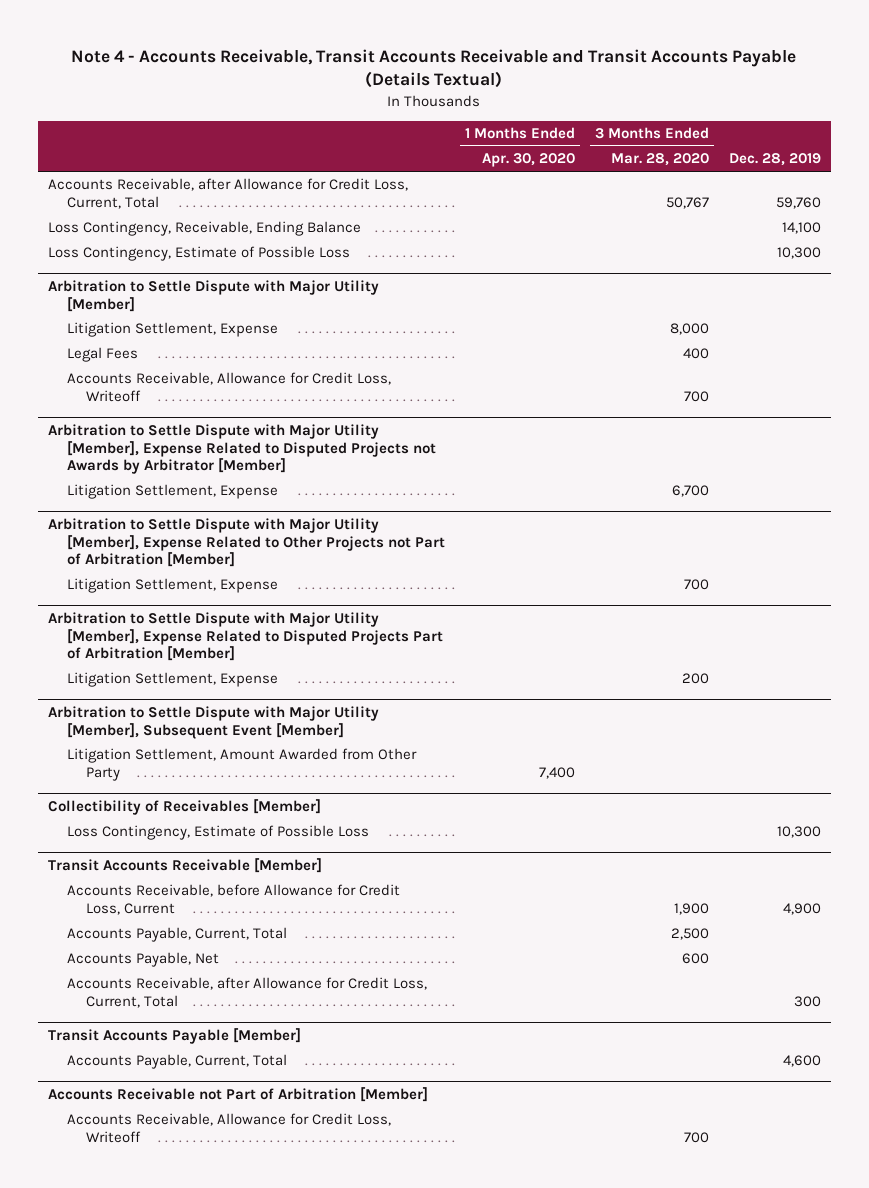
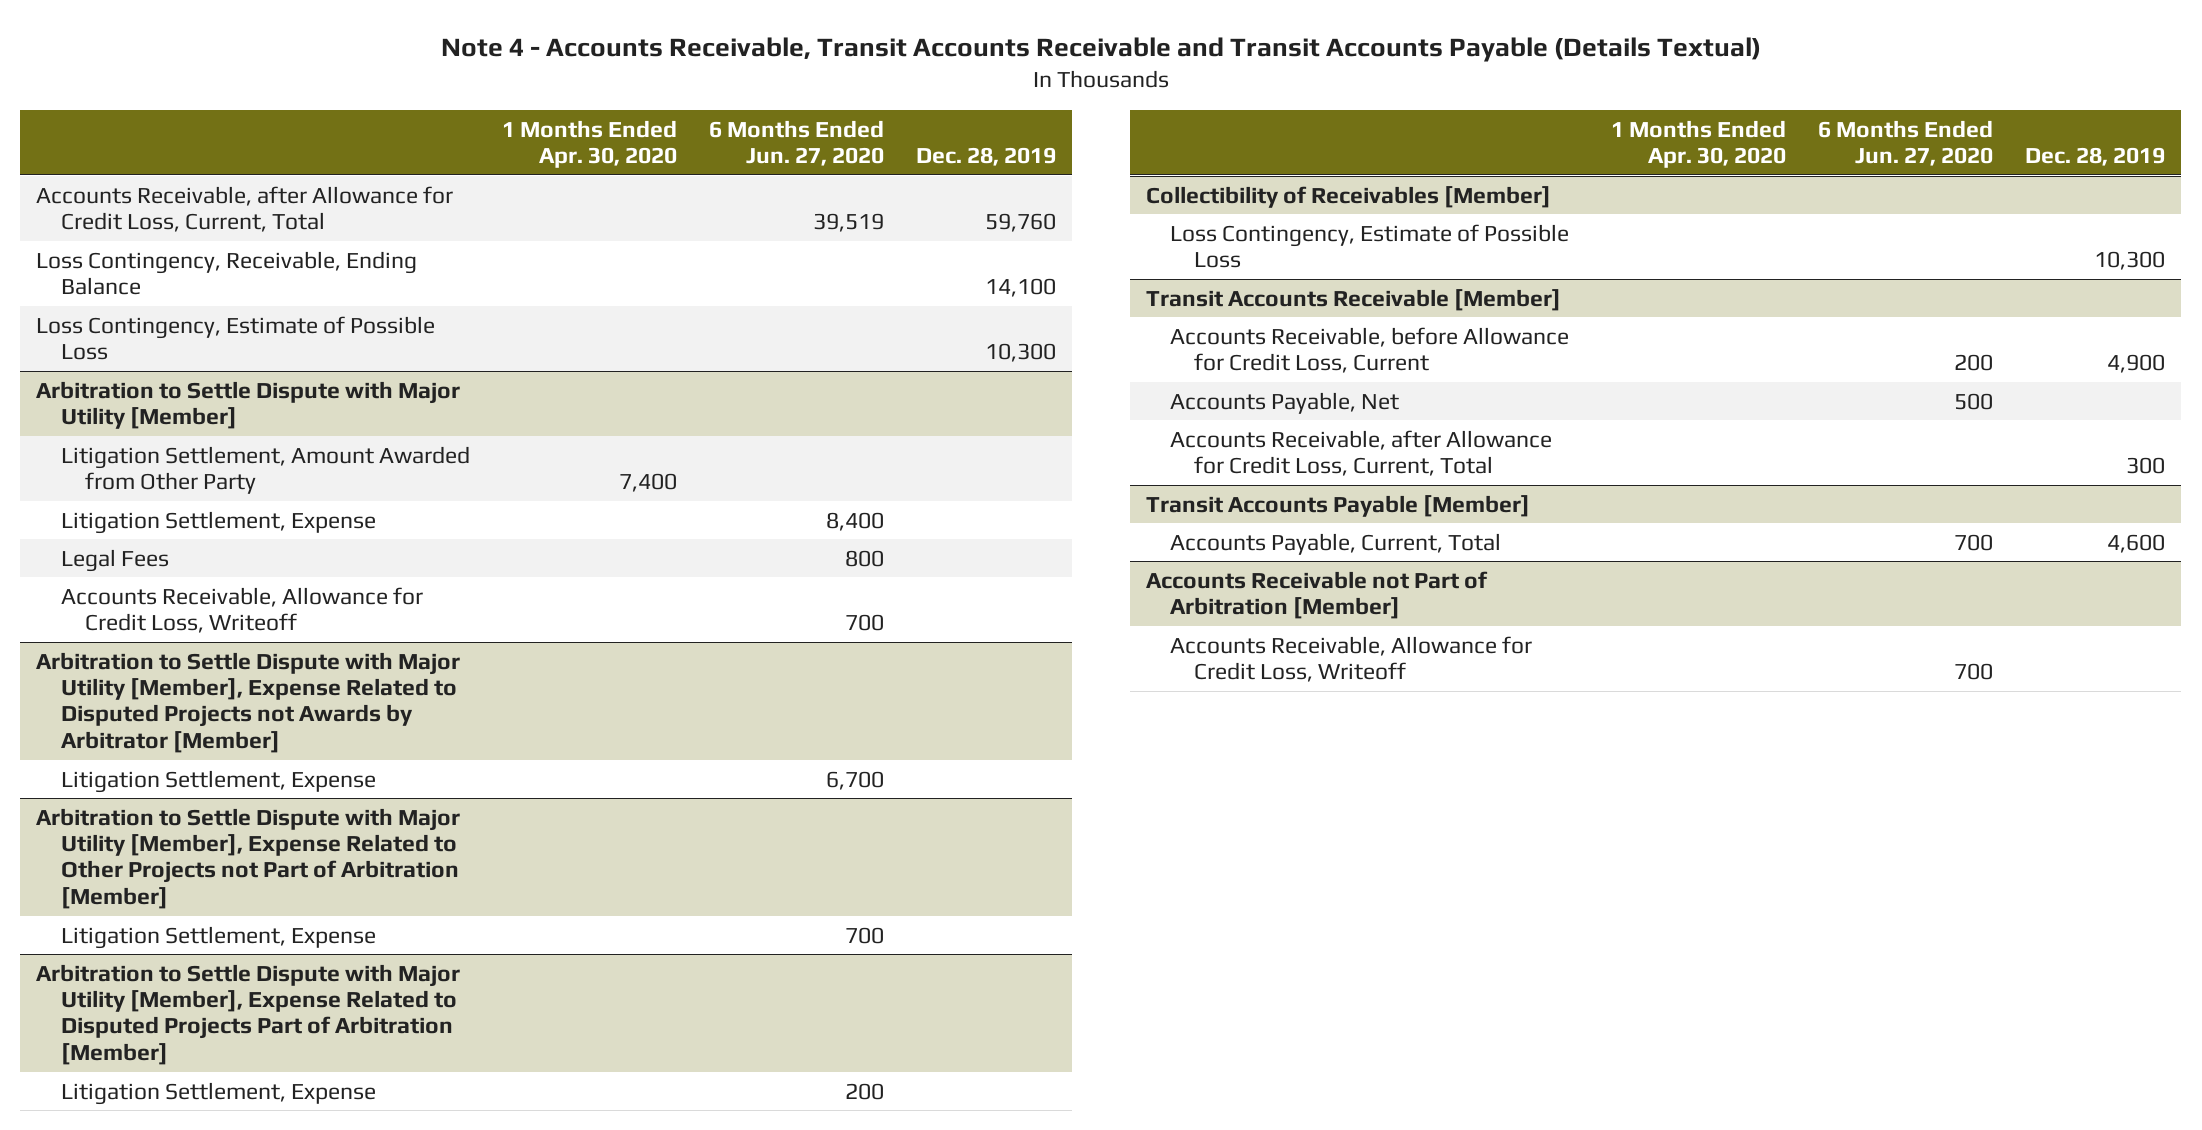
- | 1 Months Ended Apr. 30, 2020 | 3 Months Ended Mar. 28, 2020 | Dec. 28, 2019
+ | 1 Months Ended Apr. 30, 2020 | 6 Months Ended Jun. 27, 2020 | Dec. 28, 2019
@ Arbitration to Settle Dispute with Major Utility [Member]
+ Litigation Settlement, Amount Awarded from Other Party | 7,400 | |
- Arbitration to Settle Dispute with Major Utility [Member], Subsequent Event [Member]
- Litigation Settlement, Amount Awarded from Other Party | 7,400 | |
@ Transit Accounts Receivable [Member]
- Accounts Payable, Current, Total | | 2,500 |

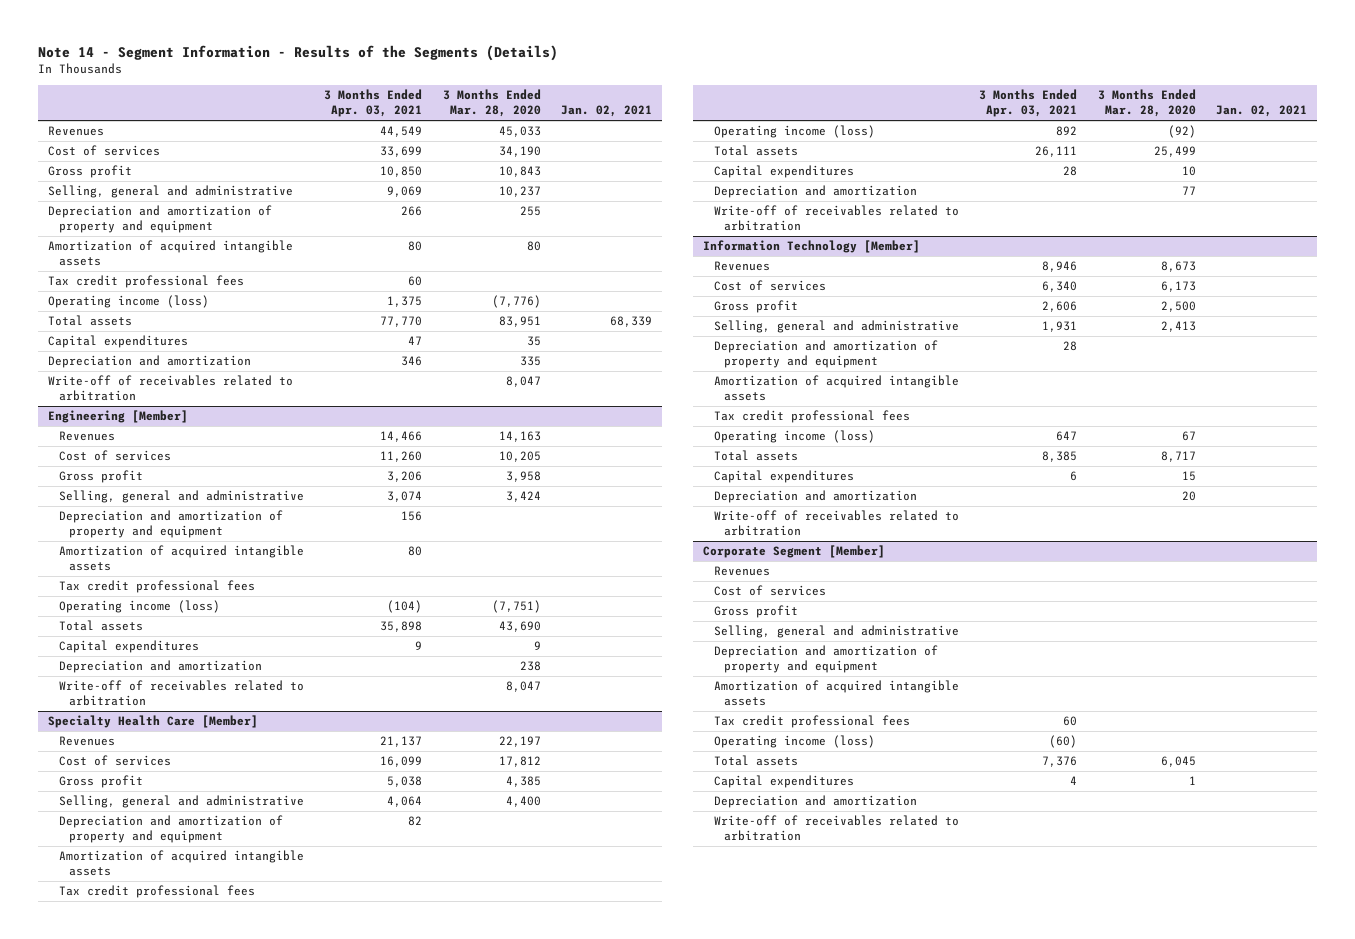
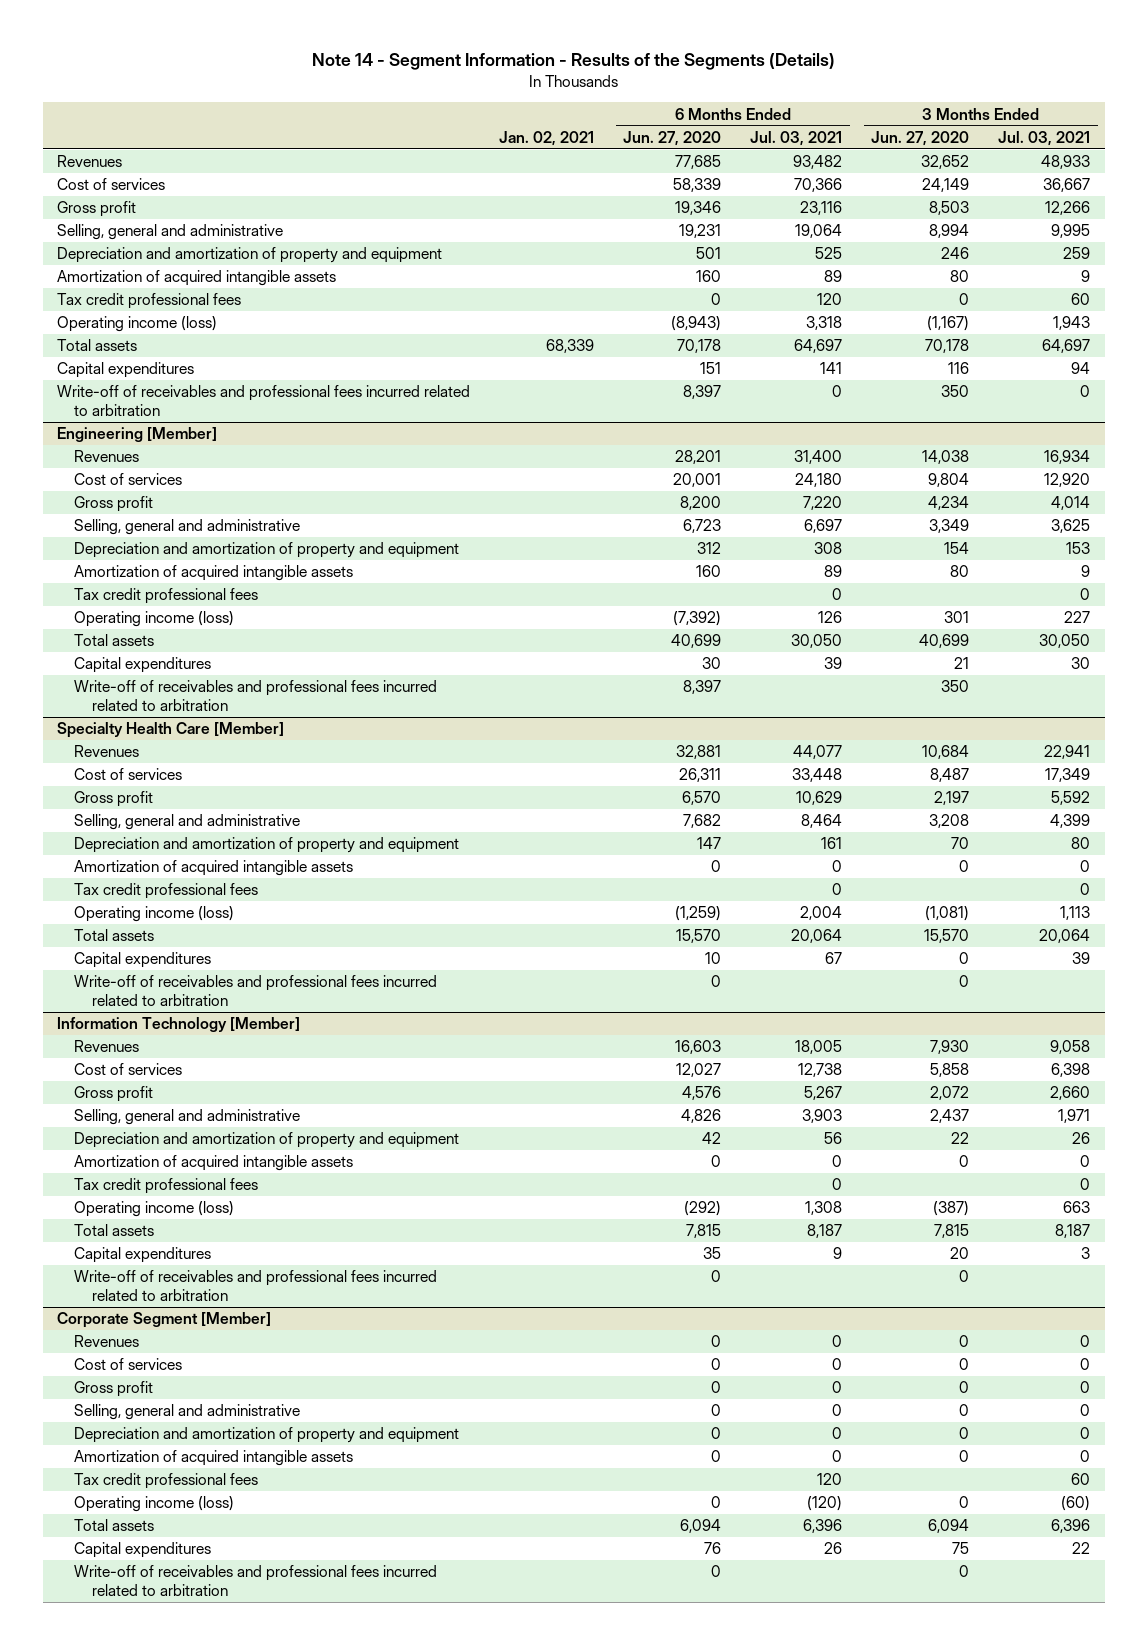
- | 3 Months Ended Apr. 03, 2021 | 3 Months Ended Mar. 28, 2020 | Jan. 02, 2021
+ | Jan. 02, 2021 | 6 Months Ended Jun. 27, 2020 | 6 Months Ended Jul. 03, 2021 | 3 Months Ended Jun. 27, 2020 | 3 Months Ended Jul. 03, 2021
- Depreciation and amortization | 346 | 335 |
- Write-off of receivables related to arbitration | | 8,047 |
+ Write-off of receivables and professional fees incurred related to arbitration | | 8,397 | 0 | 350 | 0
@ Engineering [Member]
- Depreciation and amortization | | 238 |
- Write-off of receivables related to arbitration | | 8,047 |
+ Write-off of receivables and professional fees incurred related to arbitration | | 8,397 | | 350 |
@ Specialty Health Care [Member]
- Depreciation and amortization | | 77 |
- Write-off of receivables related to arbitration
+ Write-off of receivables and professional fees incurred related to arbitration | | 0 | | 0 |
@ Information Technology [Member]
- Depreciation and amortization | | 20 |
- Write-off of receivables related to arbitration
+ Write-off of receivables and professional fees incurred related to arbitration | | 0 | | 0 |
@ Corporate Segment [Member]
- Depreciation and amortization
- Write-off of receivables related to arbitration
+ Write-off of receivables and professional fees incurred related to arbitration | | 0 | | 0 |

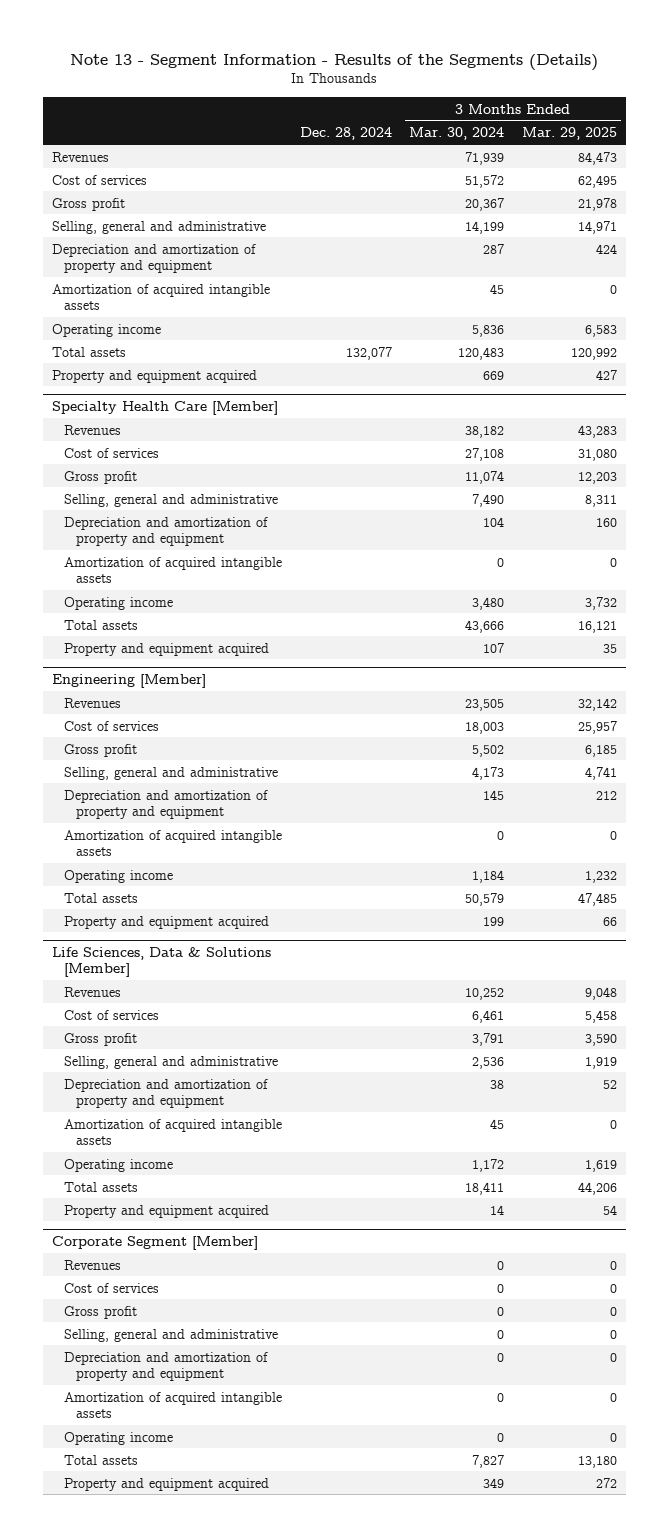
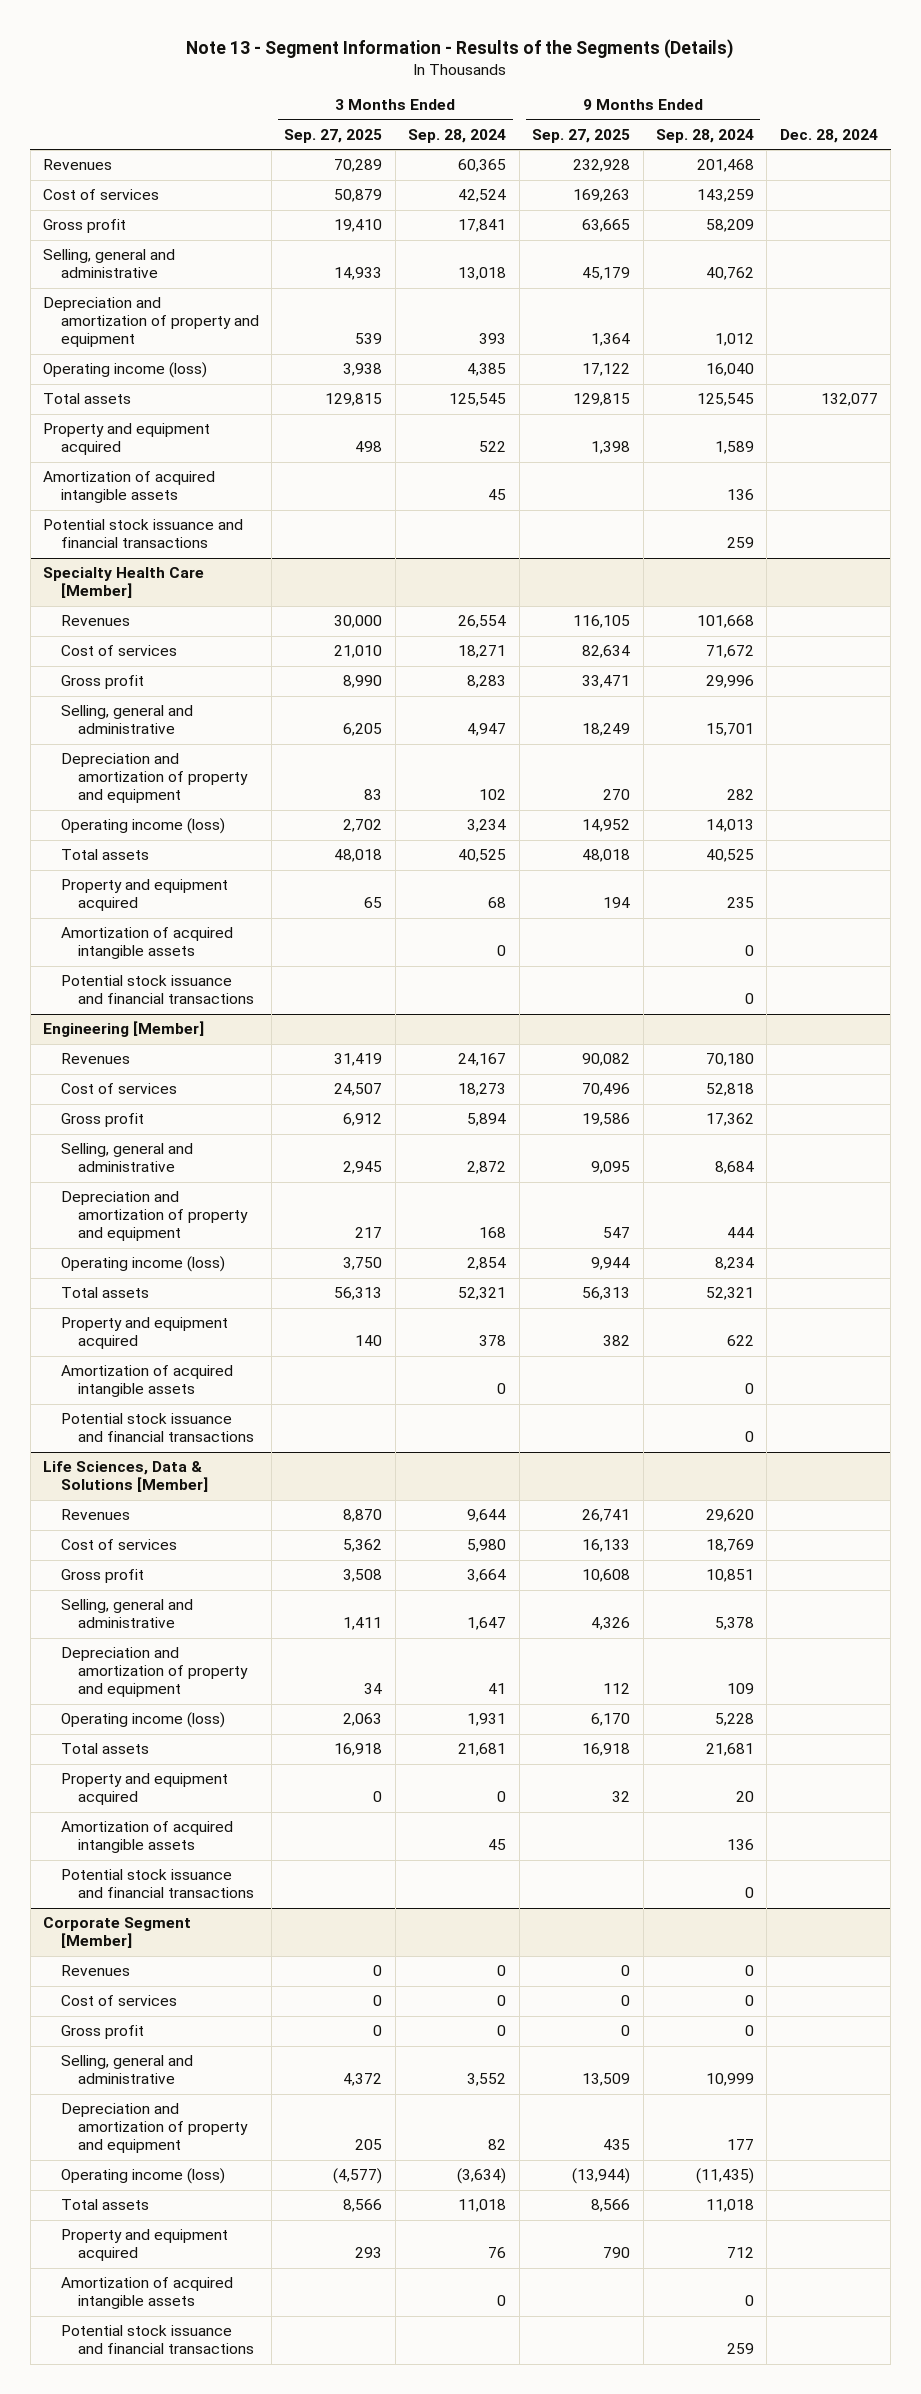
- | Dec. 28, 2024 | 3 Months Ended Mar. 30, 2024 | 3 Months Ended Mar. 29, 2025
+ | 3 Months Ended Sep. 27, 2025 | 3 Months Ended Sep. 28, 2024 | 9 Months Ended Sep. 27, 2025 | 9 Months Ended Sep. 28, 2024 | Dec. 28, 2024
- Operating income | | 5,836 | 6,583
+ Operating income (loss) | 3,938 | 4,385 | 17,122 | 16,040 |
moved down: Amortization of acquired intangible assets | | 45 | | 136 |
+ Potential stock issuance and financial transactions | | | | 259 |
@ Specialty Health Care [Member]
- Operating income | | 3,480 | 3,732
+ Operating income (loss) | 2,702 | 3,234 | 14,952 | 14,013 |
moved down: Amortization of acquired intangible assets | | 0 | | 0 |
+ Potential stock issuance and financial transactions | | | | 0 |
@ Engineering [Member]
- Operating income | | 1,184 | 1,232
+ Operating income (loss) | 3,750 | 2,854 | 9,944 | 8,234 |
moved down: Amortization of acquired intangible assets | | 0 | | 0 |
+ Potential stock issuance and financial transactions | | | | 0 |
@ Life Sciences, Data & Solutions [Member]
- Operating income | | 1,172 | 1,619
+ Operating income (loss) | 2,063 | 1,931 | 6,170 | 5,228 |
moved down: Amortization of acquired intangible assets | | 45 | | 136 |
+ Potential stock issuance and financial transactions | | | | 0 |
@ Corporate Segment [Member]
- Operating income | | 0 | 0
+ Operating income (loss) | (4,577) | (3,634) | (13,944) | (11,435) |
moved down: Amortization of acquired intangible assets | | 0 | | 0 |
+ Potential stock issuance and financial transactions | | | | 259 |

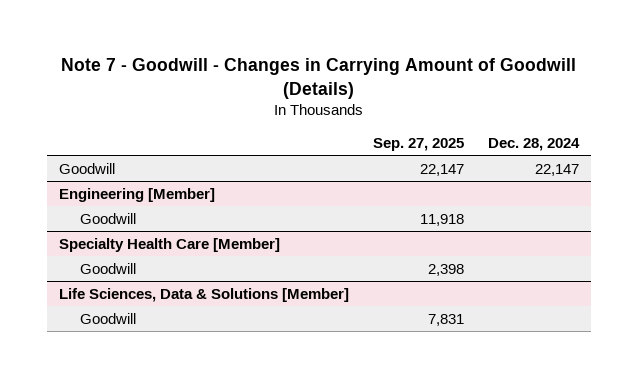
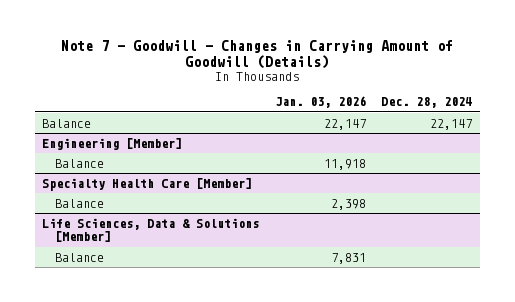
- | Sep. 27, 2025 | Dec. 28, 2024
+ | Jan. 03, 2026 | Dec. 28, 2024
- Goodwill | 22,147 | 22,147
+ Balance | 22,147 | 22,147
@ Engineering [Member]
- Goodwill | 11,918 |
+ Balance | 11,918 |
@ Specialty Health Care [Member]
- Goodwill | 2,398 |
+ Balance | 2,398 |
@ Life Sciences, Data & Solutions [Member]
- Goodwill | 7,831 |
+ Balance | 7,831 |

